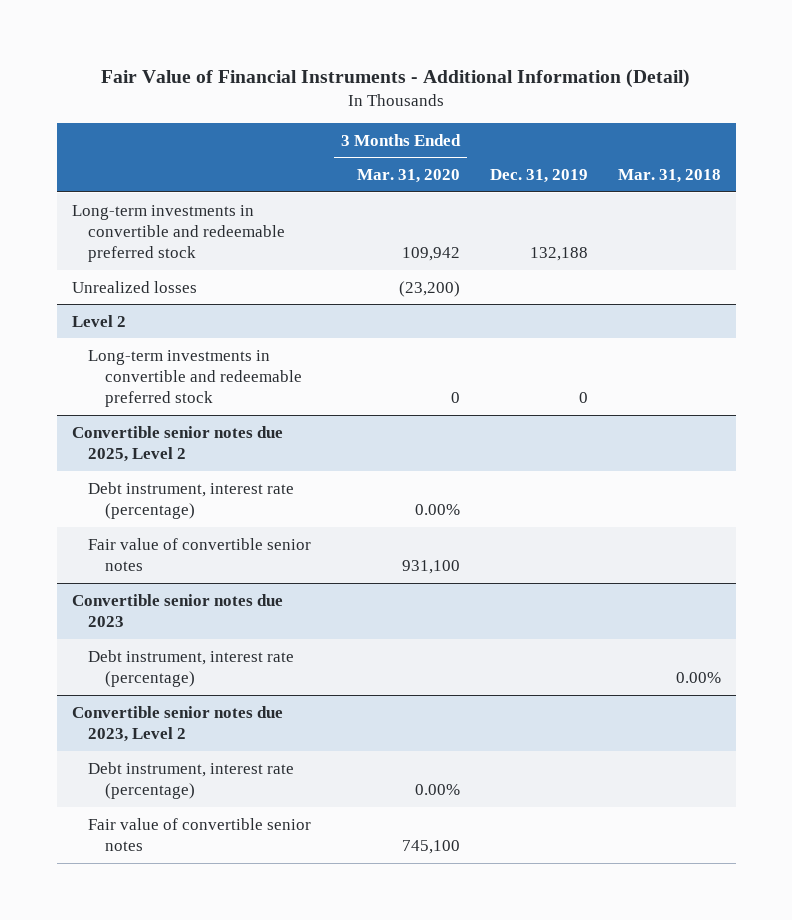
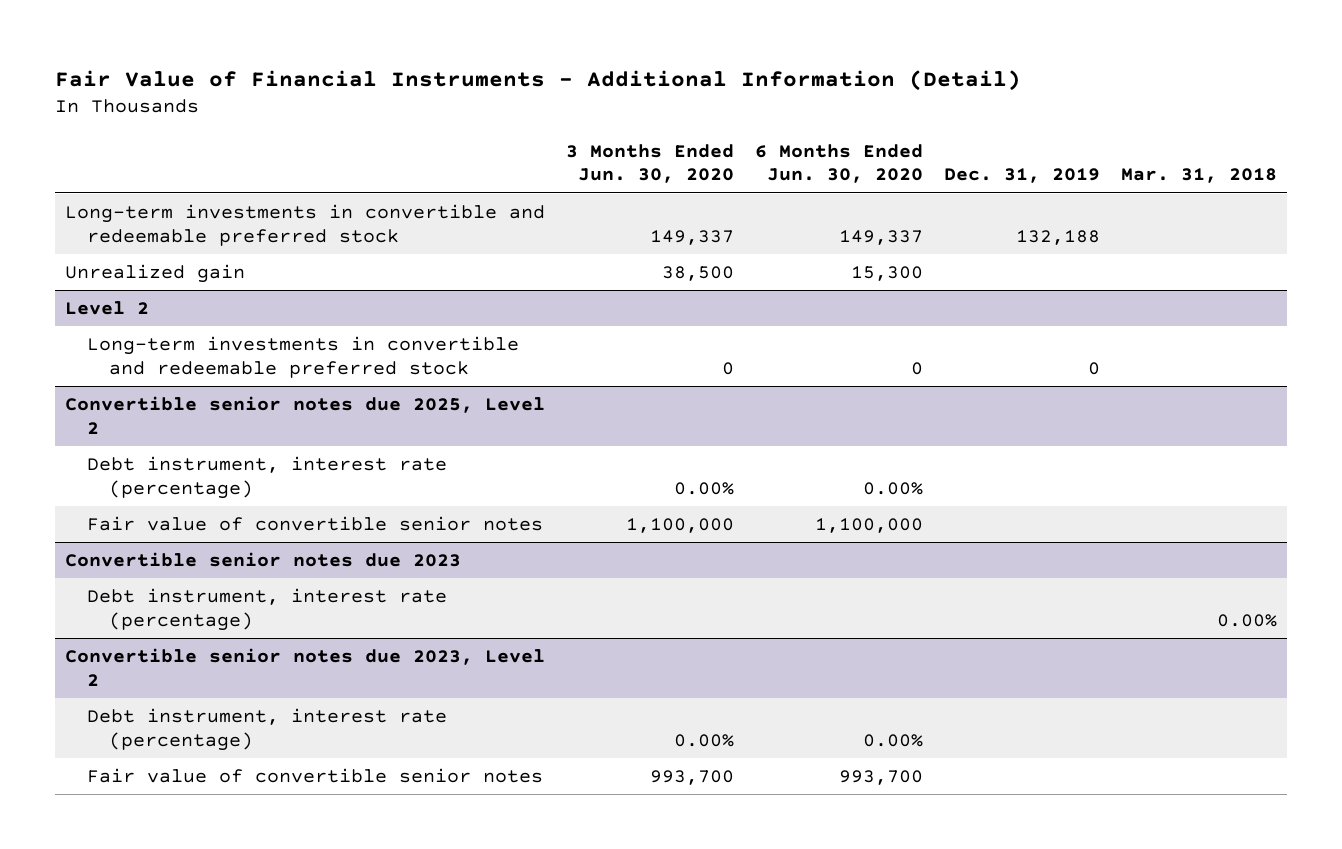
- | 3 Months Ended Mar. 31, 2020 | Dec. 31, 2019 | Mar. 31, 2018
+ | 3 Months Ended Jun. 30, 2020 | 6 Months Ended Jun. 30, 2020 | Dec. 31, 2019 | Mar. 31, 2018
- Unrealized losses | (23,200) | |
+ Unrealized gain | 38,500 | 15,300 | |

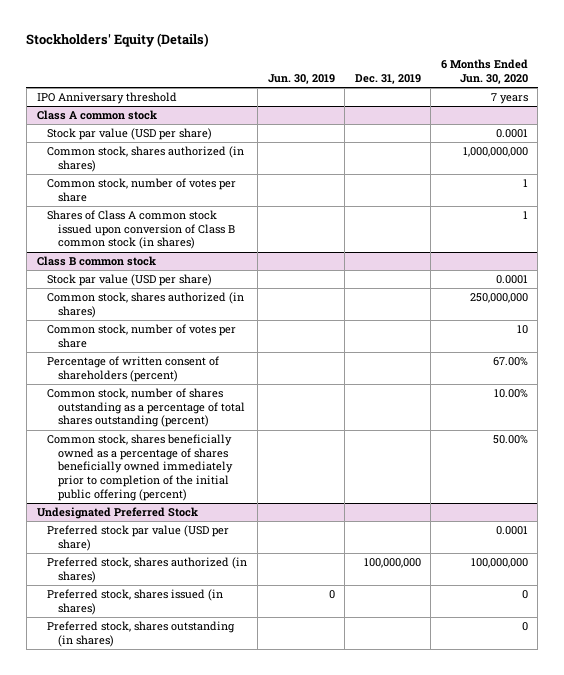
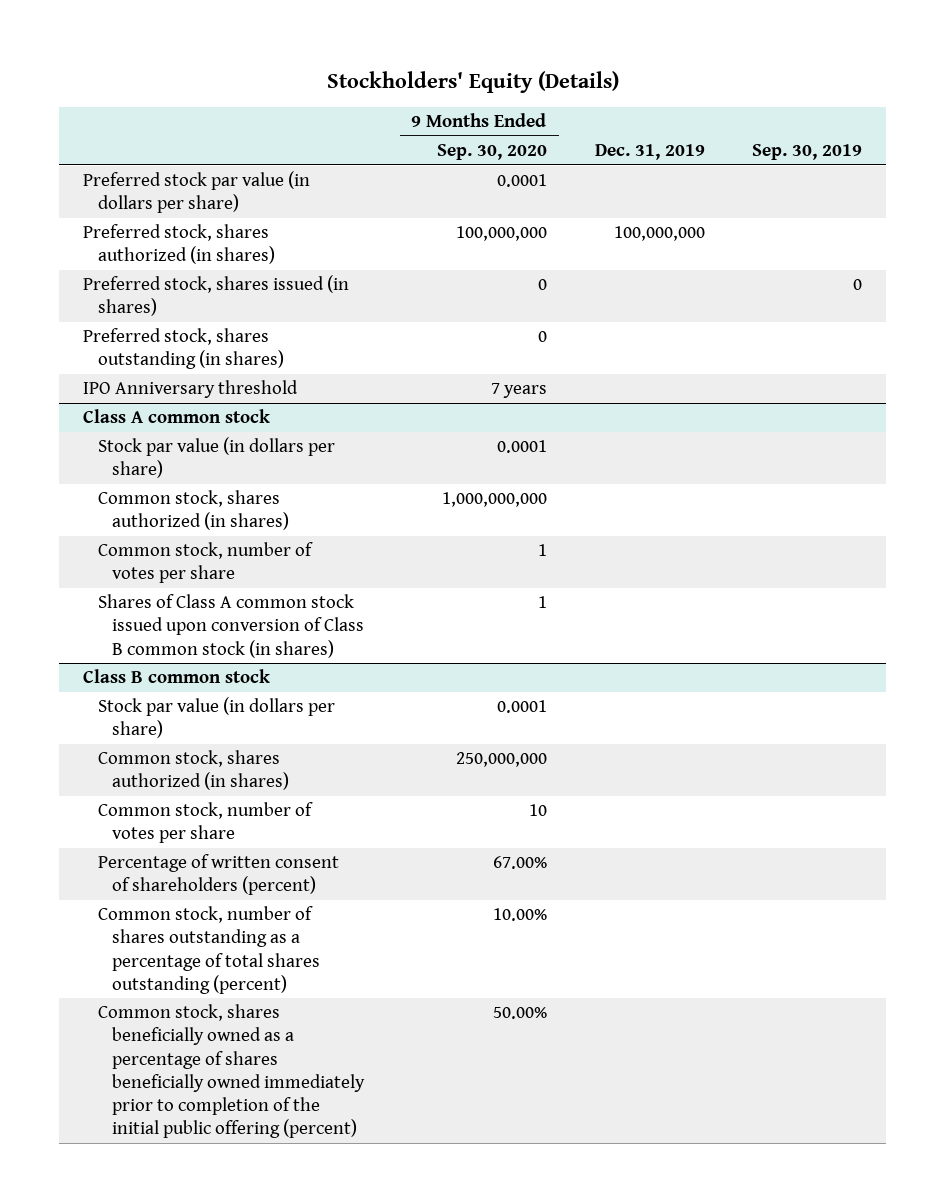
- | Jun. 30, 2019 | Dec. 31, 2019 | 6 Months Ended Jun. 30, 2020
+ | 9 Months Ended Sep. 30, 2020 | Dec. 31, 2019 | Sep. 30, 2019
+ Preferred stock par value (in dollars per share) | 0.0001 | |
+ Preferred stock, shares authorized (in shares) | 100,000,000 | 100,000,000 |
+ Preferred stock, shares issued (in shares) | 0 | | 0
+ Preferred stock, shares outstanding (in shares) | 0 | |
@ Class A common stock
- Stock par value (USD per share) | | | 0.0001
+ Stock par value (in dollars per share) | 0.0001 | |
@ Class B common stock
- Stock par value (USD per share) | | | 0.0001
+ Stock par value (in dollars per share) | 0.0001 | |
- Undesignated Preferred Stock
- Preferred stock par value (USD per share) | | | 0.0001
- Preferred stock, shares authorized (in shares) | | 100,000,000 | 100,000,000
- Preferred stock, shares issued (in shares) | 0 | | 0
- Preferred stock, shares outstanding (in shares) | | | 0

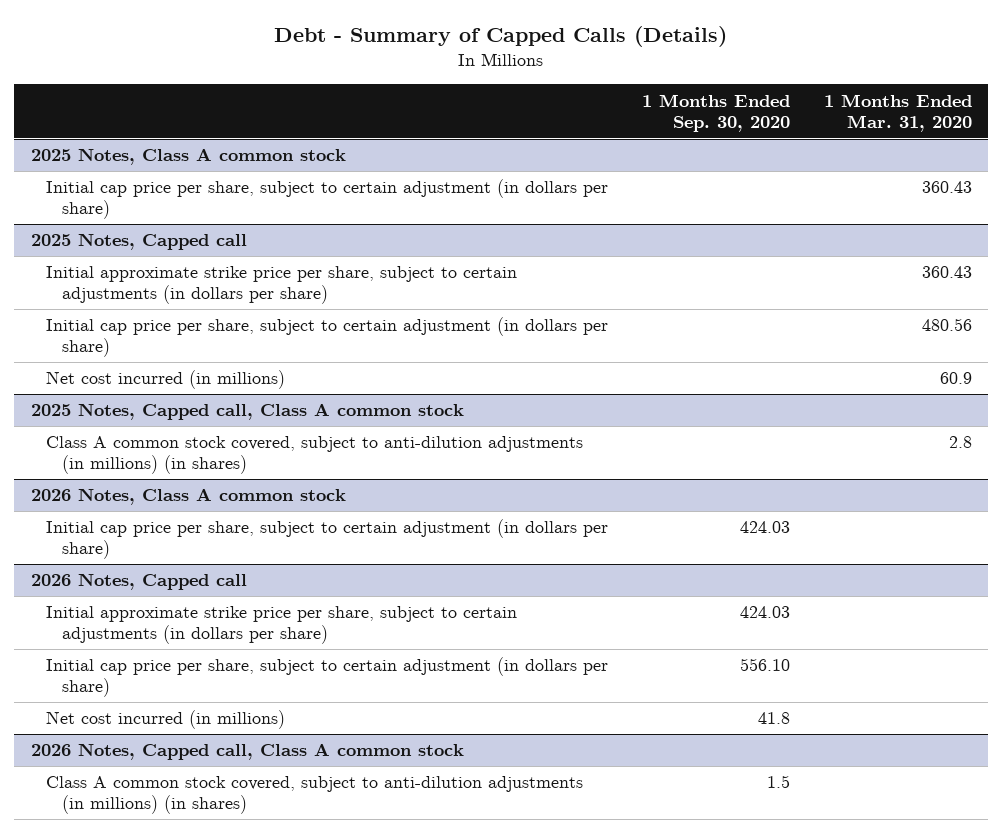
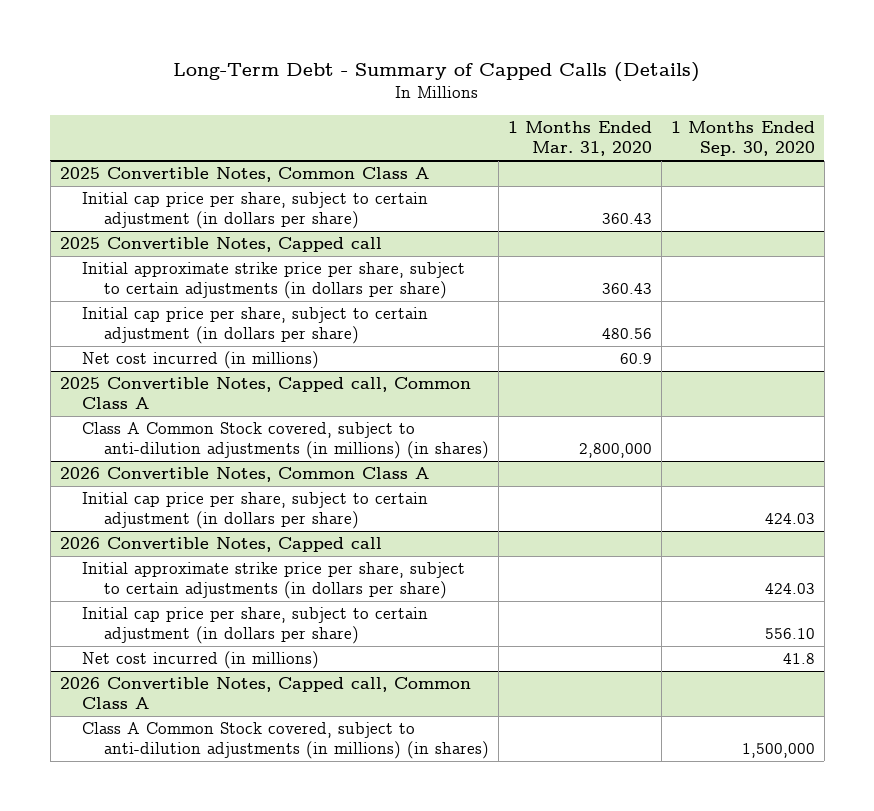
- Debt - Summary of Capped Calls (Details)
+ Long-Term Debt - Summary of Capped Calls (Details)
- | 1 Months Ended Sep. 30, 2020 | 1 Months Ended Mar. 31, 2020
+ | 1 Months Ended Mar. 31, 2020 | 1 Months Ended Sep. 30, 2020
- 2025 Notes, Class A common stock
+ 2025 Convertible Notes, Common Class A
- 2025 Notes, Capped call
+ 2025 Convertible Notes, Capped call
- 2025 Notes, Capped call, Class A common stock
- Class A common stock covered, subject to anti-dilution adjustments (in millions) (in shares) | | 2.8
- 2026 Notes, Class A common stock
+ 2025 Convertible Notes, Capped call, Common Class A
+ Class A Common Stock covered, subject to anti-dilution adjustments (in millions) (in shares) | 2,800,000 |
+ 2026 Convertible Notes, Common Class A
- 2026 Notes, Capped call
+ 2026 Convertible Notes, Capped call
- 2026 Notes, Capped call, Class A common stock
- Class A common stock covered, subject to anti-dilution adjustments (in millions) (in shares) | 1.5 |
+ 2026 Convertible Notes, Capped call, Common Class A
+ Class A Common Stock covered, subject to anti-dilution adjustments (in millions) (in shares) | | 1,500,000

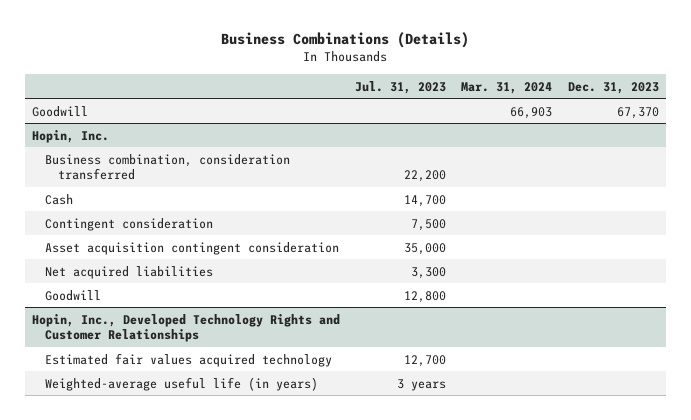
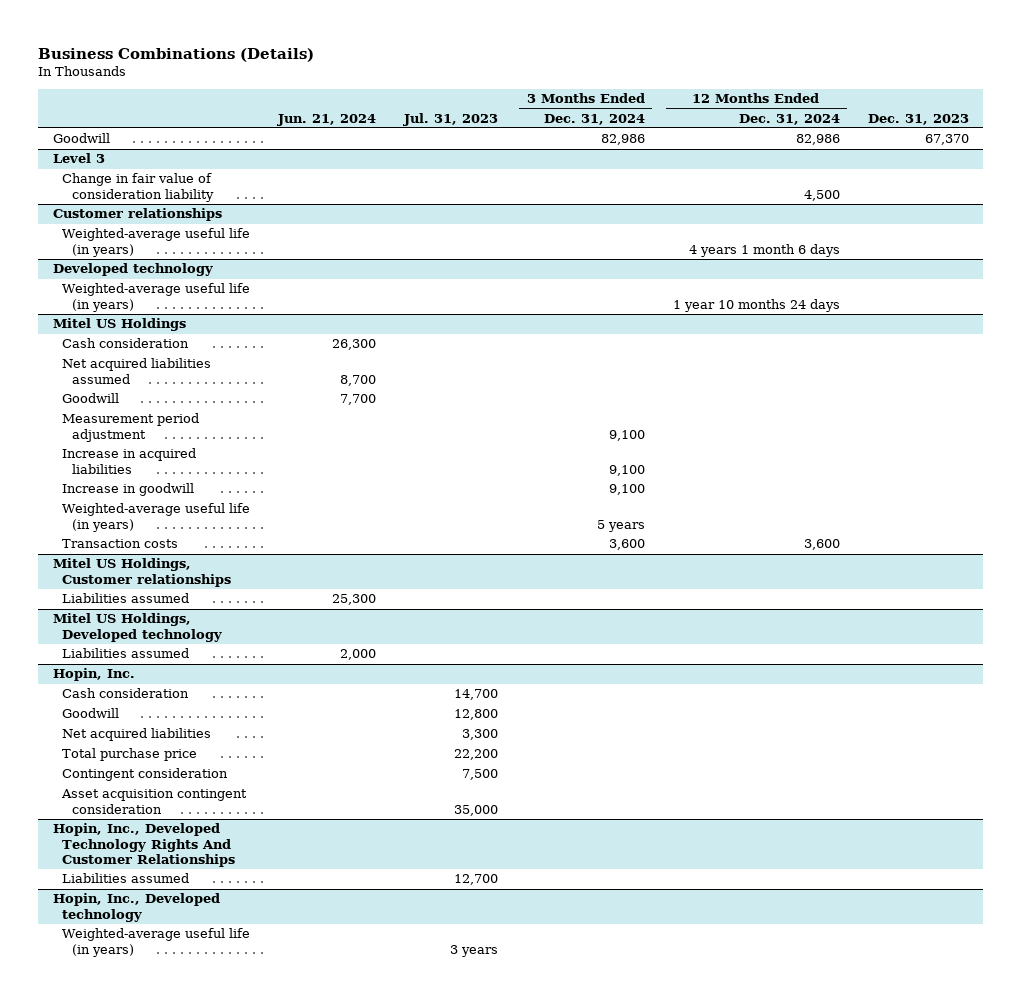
- | Jul. 31, 2023 | Mar. 31, 2024 | Dec. 31, 2023
+ | Jun. 21, 2024 | Jul. 31, 2023 | 3 Months Ended Dec. 31, 2024 | 12 Months Ended Dec. 31, 2024 | Dec. 31, 2023
+ Level 3
+ Change in fair value of consideration liability | | | | 4,500 |
+ Customer relationships
+ Weighted-average useful life (in years) | | | | 4 years 1 month 6 days |
+ Developed technology
+ Weighted-average useful life (in years) | | | | 1 year 10 months 24 days |
+ Mitel US Holdings
+ Cash consideration | 26,300 | | | |
+ Net acquired liabilities assumed | 8,700 | | | |
+ Goodwill | 7,700 | | | |
+ Measurement period adjustment | | | 9,100 | |
+ Increase in acquired liabilities | | | 9,100 | |
+ Increase in goodwill | | | 9,100 | |
+ Weighted-average useful life (in years) | | | 5 years | |
+ Transaction costs | | | 3,600 | 3,600 |
+ Mitel US Holdings, Customer relationships
+ Liabilities assumed | 25,300 | | | |
+ Mitel US Holdings, Developed technology
+ Liabilities assumed | 2,000 | | | |
@ Hopin, Inc.
- Business combination, consideration transferred | 22,200 | |
- Cash | 14,700 | |
+ Cash consideration | | 14,700 | | |
moved up: Goodwill | | 12,800 | | |
moved up: Net acquired liabilities | | 3,300 | | |
+ Total purchase price | | 22,200 | | |
- Hopin, Inc., Developed Technology Rights and Customer Relationships
- Estimated fair values acquired technology | 12,700 | |
- Weighted-average useful life (in years) | 3 years | |
+ Hopin, Inc., Developed Technology Rights And Customer Relationships
+ Liabilities assumed | | 12,700 | | |
+ Hopin, Inc., Developed technology
+ Weighted-average useful life (in years) | | 3 years | | |

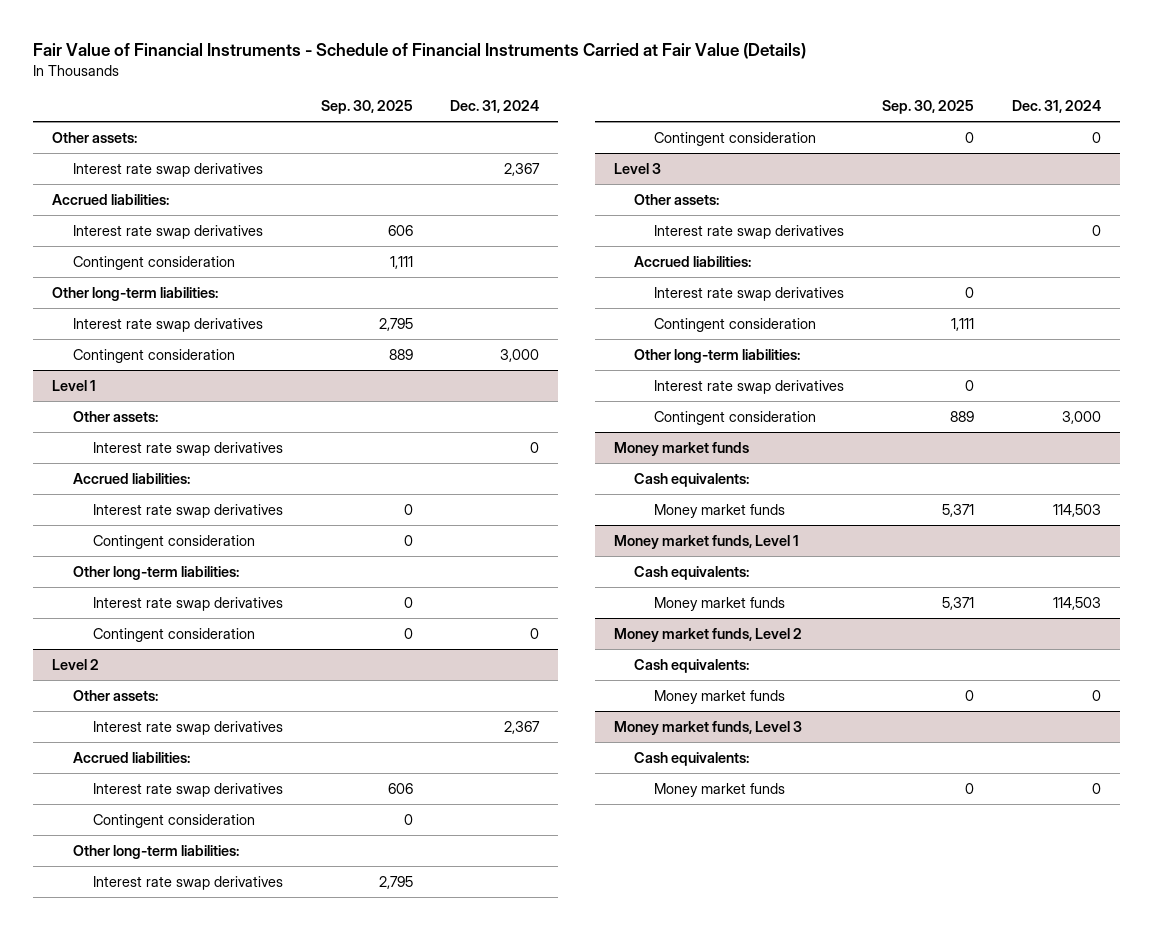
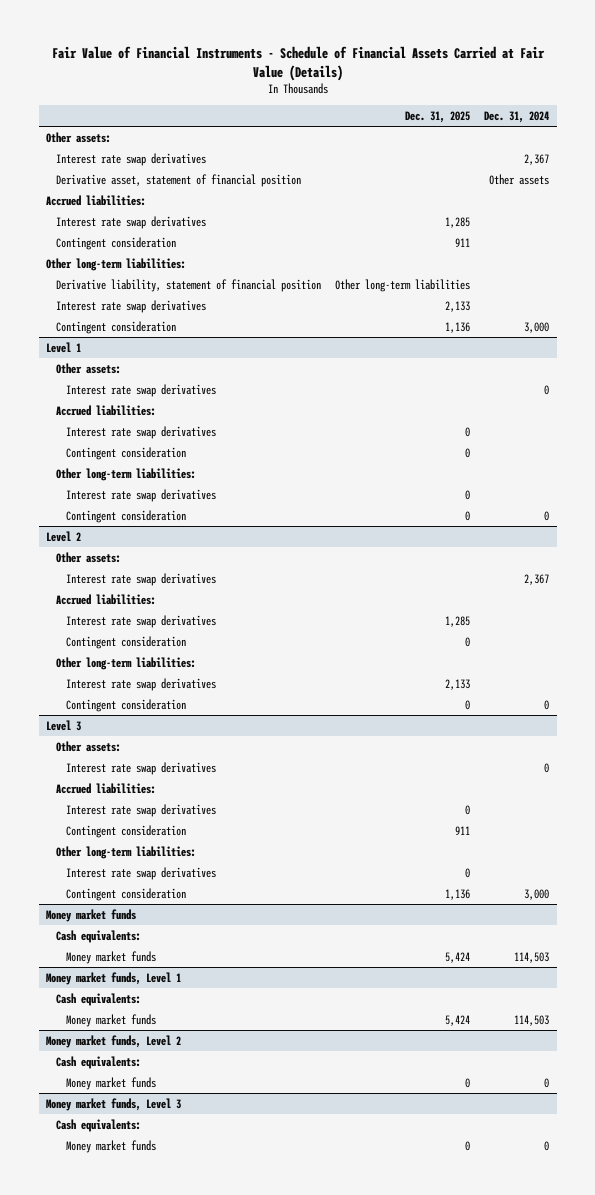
- Fair Value of Financial Instruments - Schedule of Financial Instruments Carried at Fair Value (Details)
+ Fair Value of Financial Instruments - Schedule of Financial Assets Carried at Fair Value (Details)
- | Sep. 30, 2025 | Dec. 31, 2024
+ | Dec. 31, 2025 | Dec. 31, 2024
+ Derivative asset, statement of financial position | | Other assets
+ Derivative liability, statement of financial position | Other long-term liabilities |

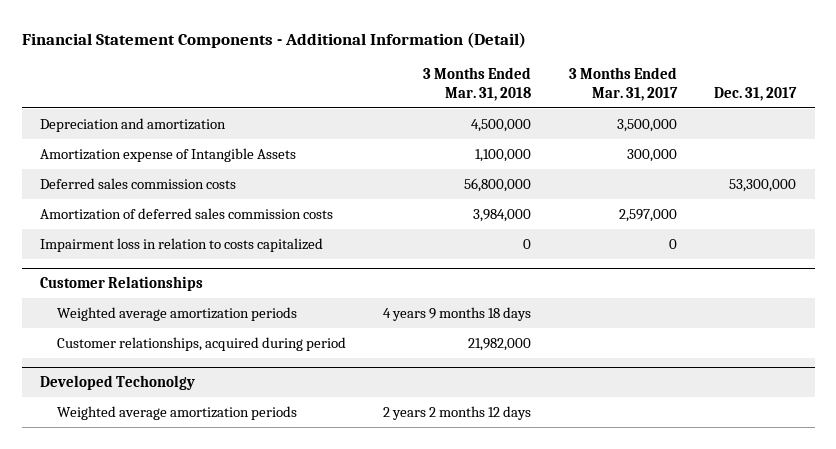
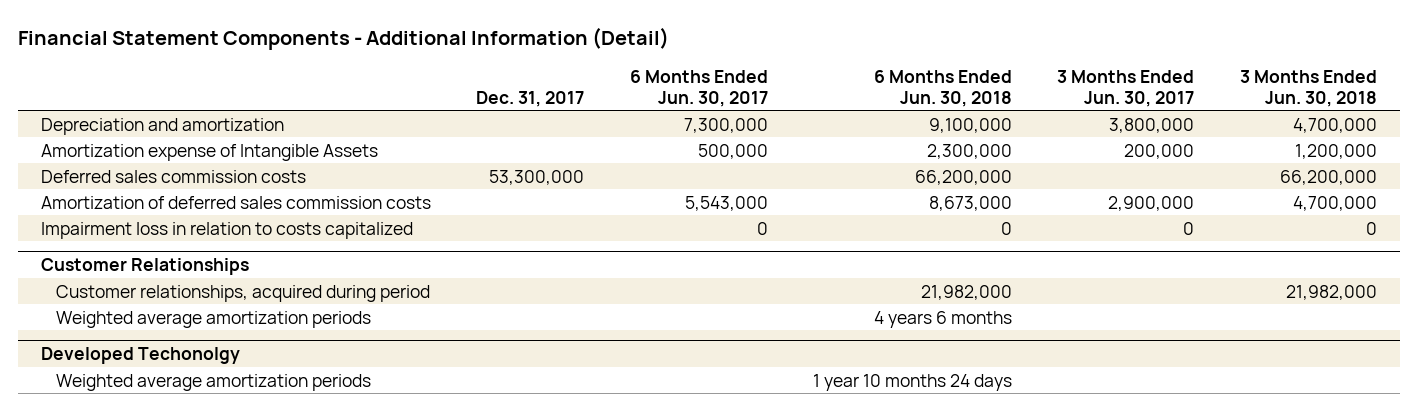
- | 3 Months Ended Mar. 31, 2018 | 3 Months Ended Mar. 31, 2017 | Dec. 31, 2017
+ | Dec. 31, 2017 | 6 Months Ended Jun. 30, 2017 | 6 Months Ended Jun. 30, 2018 | 3 Months Ended Jun. 30, 2017 | 3 Months Ended Jun. 30, 2018
@ Customer Relationships
moved down: Weighted average amortization periods | | | 4 years 6 months | |

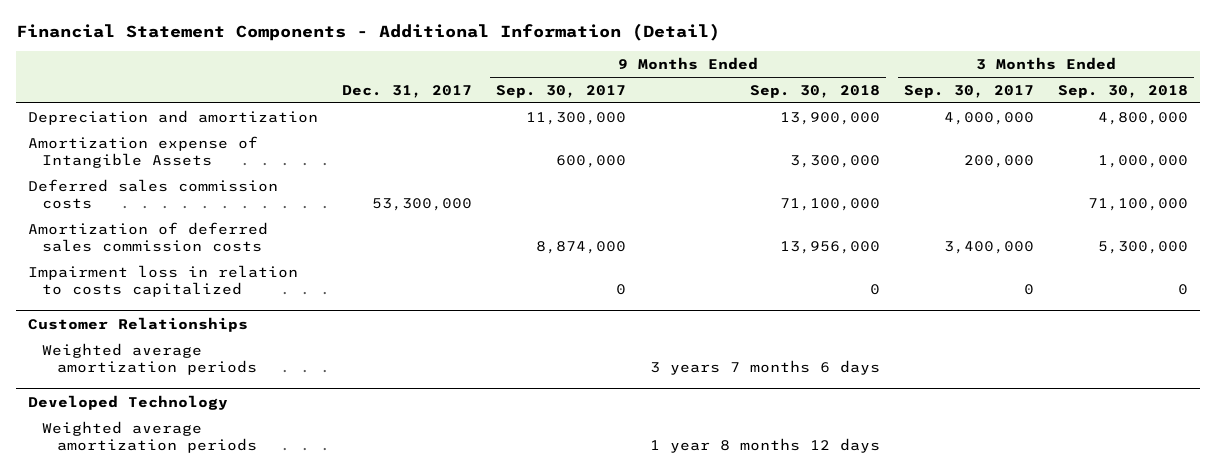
- | Dec. 31, 2017 | 6 Months Ended Jun. 30, 2017 | 6 Months Ended Jun. 30, 2018 | 3 Months Ended Jun. 30, 2017 | 3 Months Ended Jun. 30, 2018
+ | Dec. 31, 2017 | 9 Months Ended Sep. 30, 2017 | 9 Months Ended Sep. 30, 2018 | 3 Months Ended Sep. 30, 2017 | 3 Months Ended Sep. 30, 2018
@ Customer Relationships
- Customer relationships, acquired during period | | | 21,982,000 | | 21,982,000
- Developed Techonolgy
+ Developed Technology

